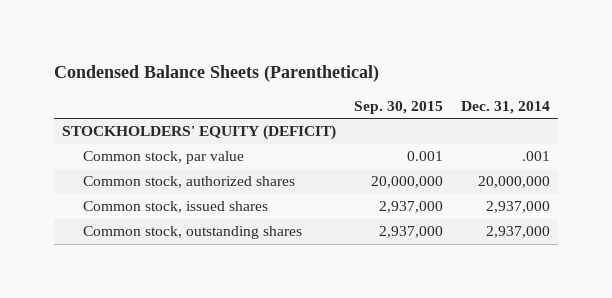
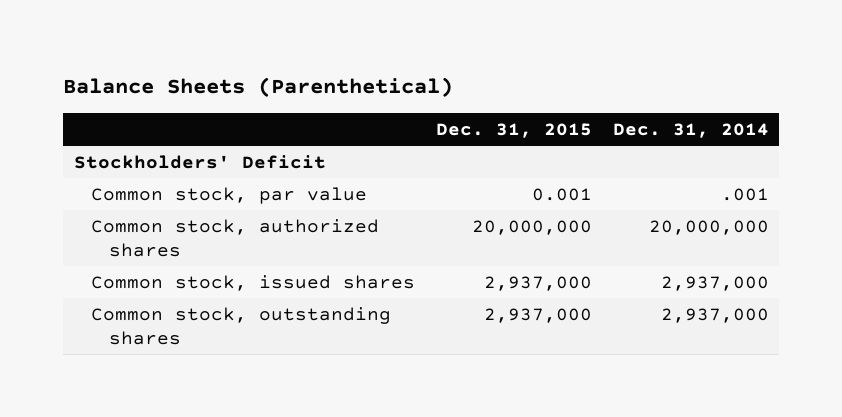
- Condensed Balance Sheets (Parenthetical)
+ Balance Sheets (Parenthetical)
- | Sep. 30, 2015 | Dec. 31, 2014
+ | Dec. 31, 2015 | Dec. 31, 2014
- STOCKHOLDERS' EQUITY (DEFICIT)
+ Stockholders' Deficit

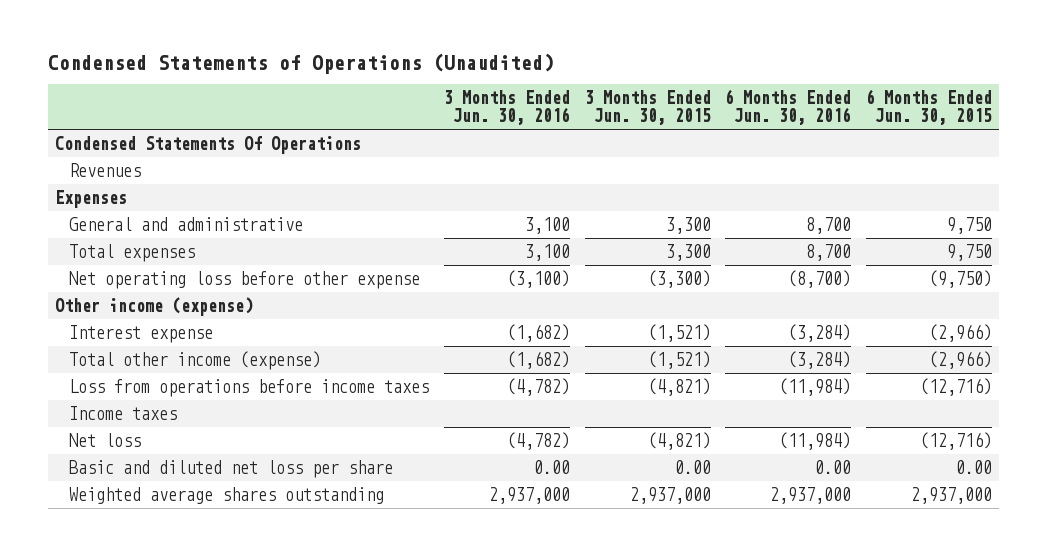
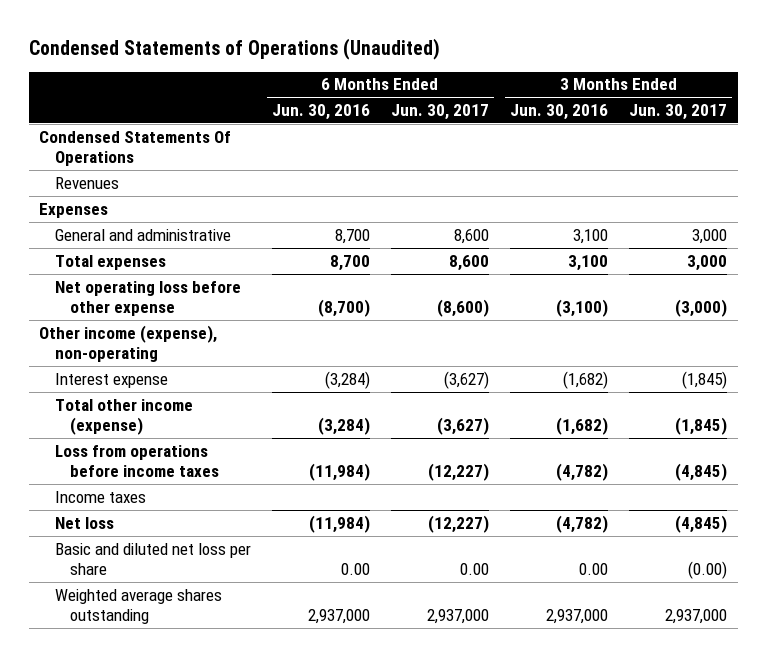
- | 3 Months Ended Jun. 30, 2016 | 3 Months Ended Jun. 30, 2015 | 6 Months Ended Jun. 30, 2016 | 6 Months Ended Jun. 30, 2015
+ | 6 Months Ended Jun. 30, 2016 | 6 Months Ended Jun. 30, 2017 | 3 Months Ended Jun. 30, 2016 | 3 Months Ended Jun. 30, 2017
- Other income (expense)
+ Other income (expense), non-operating

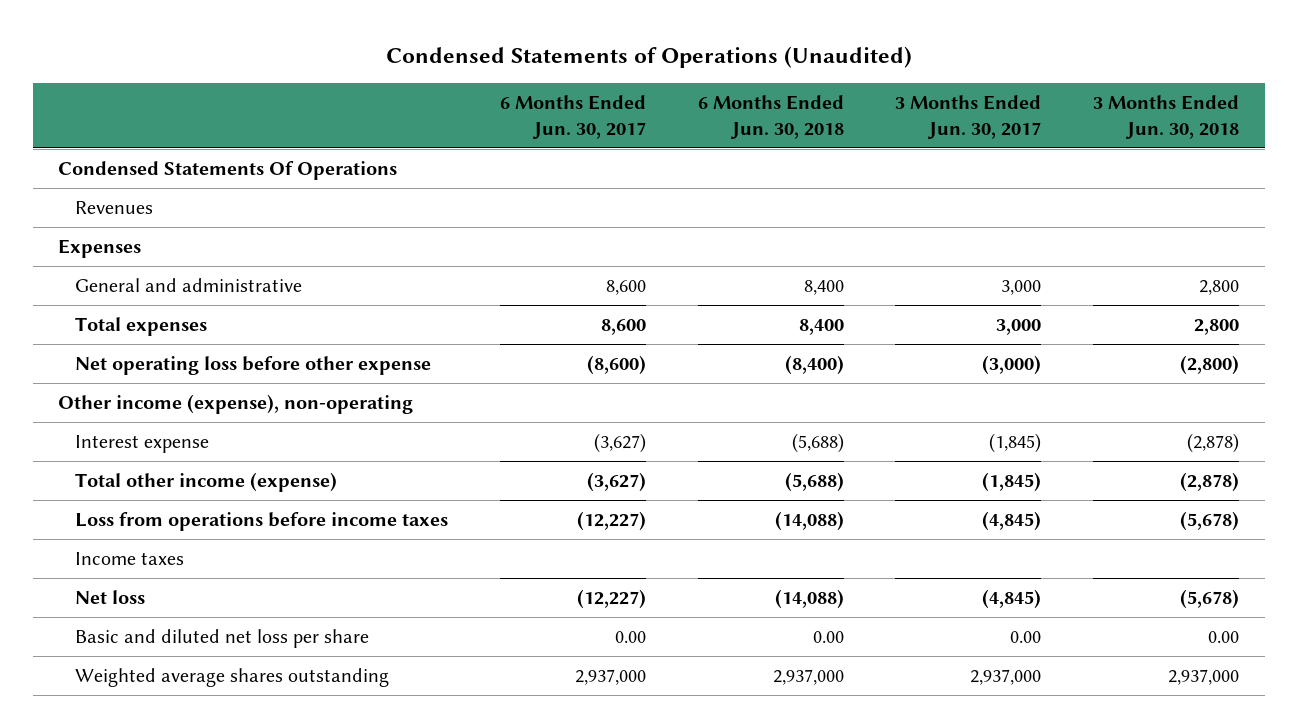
- | 6 Months Ended Jun. 30, 2016 | 6 Months Ended Jun. 30, 2017 | 3 Months Ended Jun. 30, 2016 | 3 Months Ended Jun. 30, 2017
+ | 6 Months Ended Jun. 30, 2017 | 6 Months Ended Jun. 30, 2018 | 3 Months Ended Jun. 30, 2017 | 3 Months Ended Jun. 30, 2018
- Basic and diluted net loss per share | 0.00 | 0.00 | 0.00 | (0.00)
+ Basic and diluted net loss per share | 0.00 | 0.00 | 0.00 | 0.00

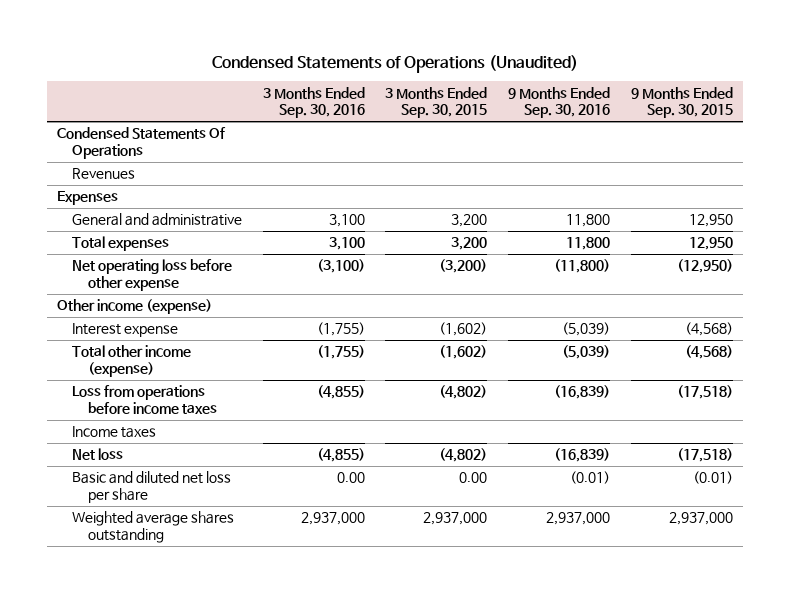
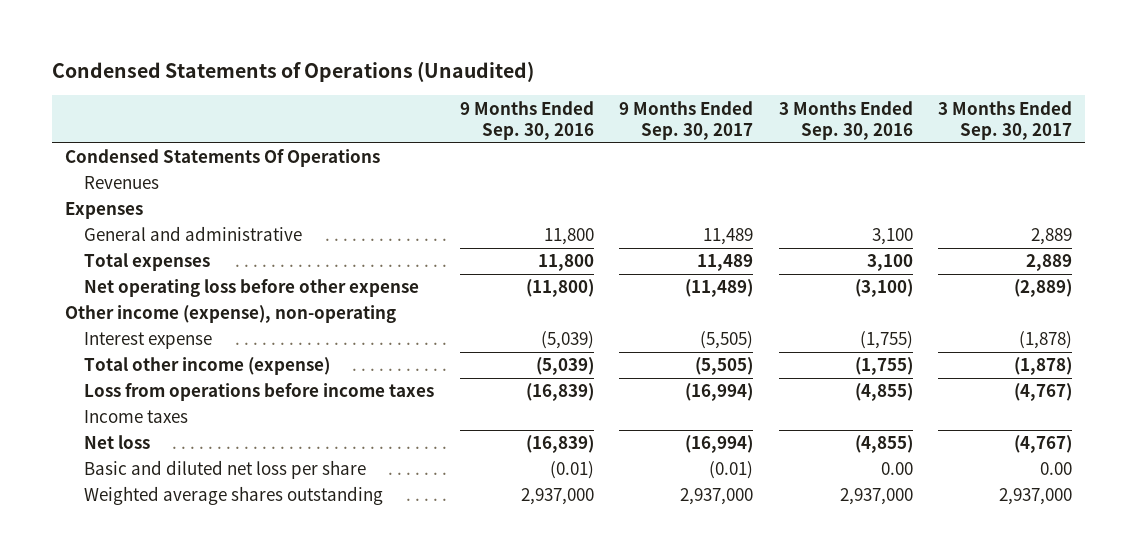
- | 3 Months Ended Sep. 30, 2016 | 3 Months Ended Sep. 30, 2015 | 9 Months Ended Sep. 30, 2016 | 9 Months Ended Sep. 30, 2015
+ | 9 Months Ended Sep. 30, 2016 | 9 Months Ended Sep. 30, 2017 | 3 Months Ended Sep. 30, 2016 | 3 Months Ended Sep. 30, 2017
- Other income (expense)
+ Other income (expense), non-operating

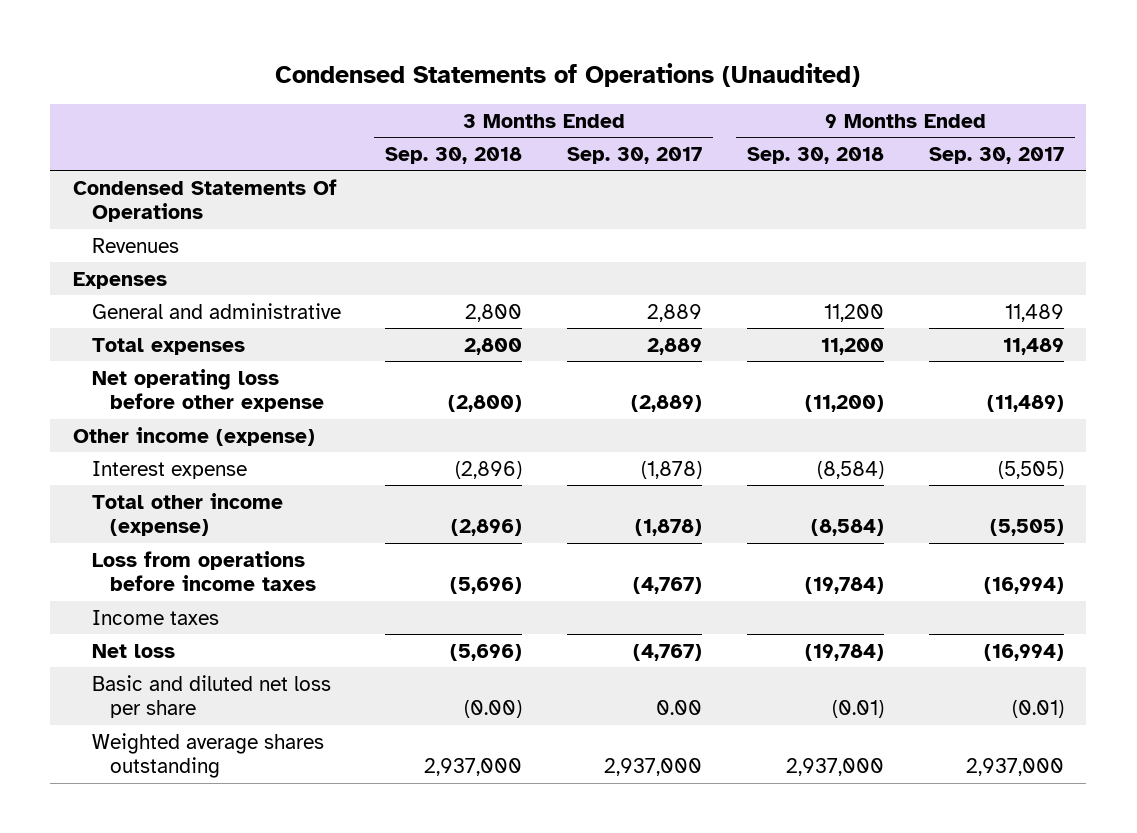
- | 9 Months Ended Sep. 30, 2016 | 9 Months Ended Sep. 30, 2017 | 3 Months Ended Sep. 30, 2016 | 3 Months Ended Sep. 30, 2017
+ | 3 Months Ended Sep. 30, 2018 | 3 Months Ended Sep. 30, 2017 | 9 Months Ended Sep. 30, 2018 | 9 Months Ended Sep. 30, 2017
- Other income (expense), non-operating
+ Other income (expense)

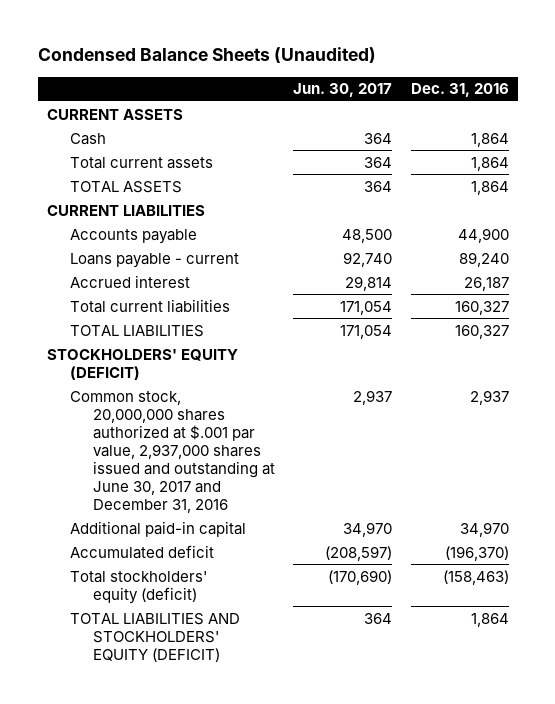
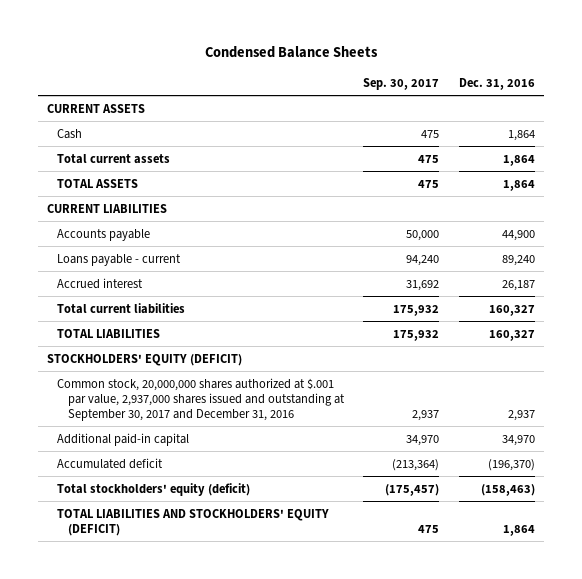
- Condensed Balance Sheets (Unaudited)
+ Condensed Balance Sheets
- | Jun. 30, 2017 | Dec. 31, 2016
+ | Sep. 30, 2017 | Dec. 31, 2016
- Common stock, 20,000,000 shares authorized at $.001 par value, 2,937,000 shares issued and outstanding at June 30, 2017 and December 31, 2016 | 2,937 | 2,937
+ Common stock, 20,000,000 shares authorized at $.001 par value, 2,937,000 shares issued and outstanding at September 30, 2017 and December 31, 2016 | 2,937 | 2,937

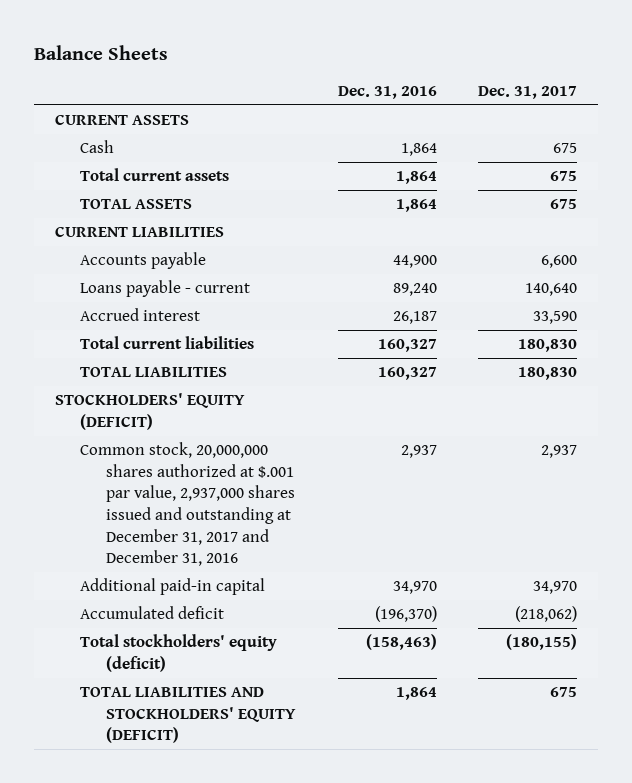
- Condensed Balance Sheets
+ Balance Sheets
- | Sep. 30, 2017 | Dec. 31, 2016
+ | Dec. 31, 2016 | Dec. 31, 2017
- Common stock, 20,000,000 shares authorized at $.001 par value, 2,937,000 shares issued and outstanding at September 30, 2017 and December 31, 2016 | 2,937 | 2,937
+ Common stock, 20,000,000 shares authorized at $.001 par value, 2,937,000 shares issued and outstanding at December 31, 2017 and December 31, 2016 | 2,937 | 2,937

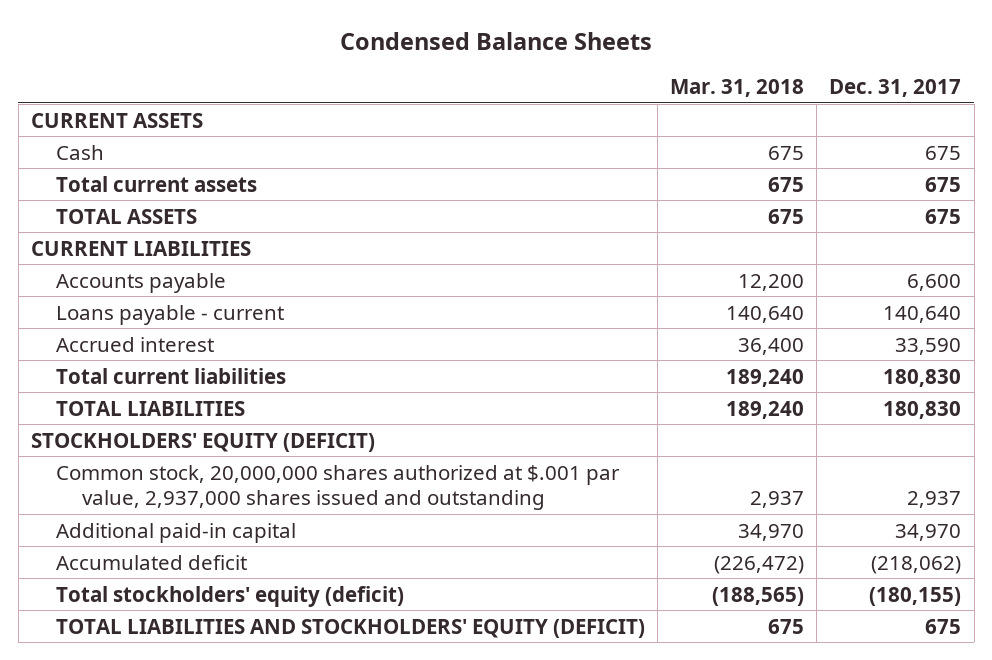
- Balance Sheets
+ Condensed Balance Sheets
- | Dec. 31, 2016 | Dec. 31, 2017
+ | Mar. 31, 2018 | Dec. 31, 2017
- Common stock, 20,000,000 shares authorized at $.001 par value, 2,937,000 shares issued and outstanding at December 31, 2017 and December 31, 2016 | 2,937 | 2,937
+ Common stock, 20,000,000 shares authorized at $.001 par value, 2,937,000 shares issued and outstanding | 2,937 | 2,937

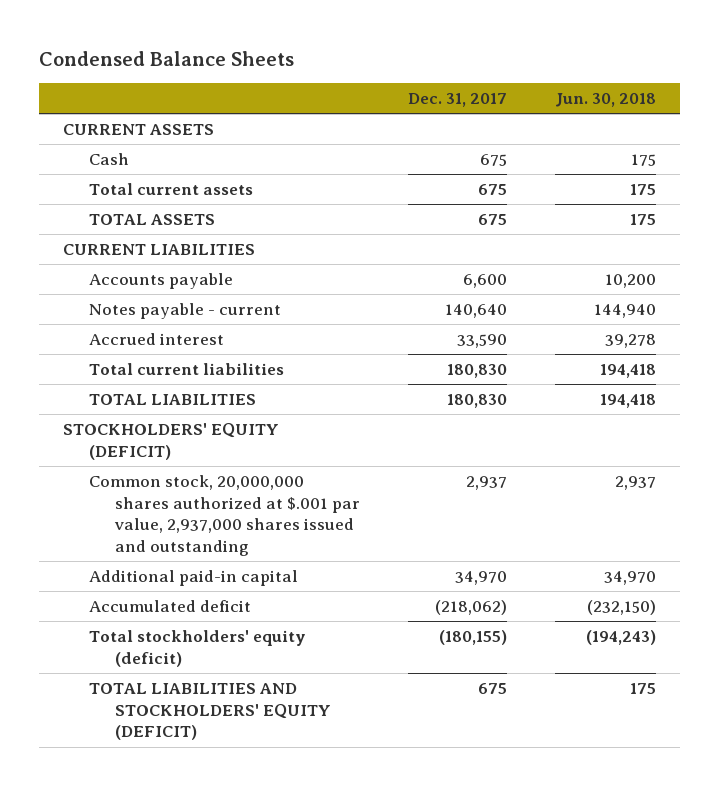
- | Mar. 31, 2018 | Dec. 31, 2017
+ | Dec. 31, 2017 | Jun. 30, 2018
- Loans payable - current | 140,640 | 140,640
+ Notes payable - current | 140,640 | 144,940

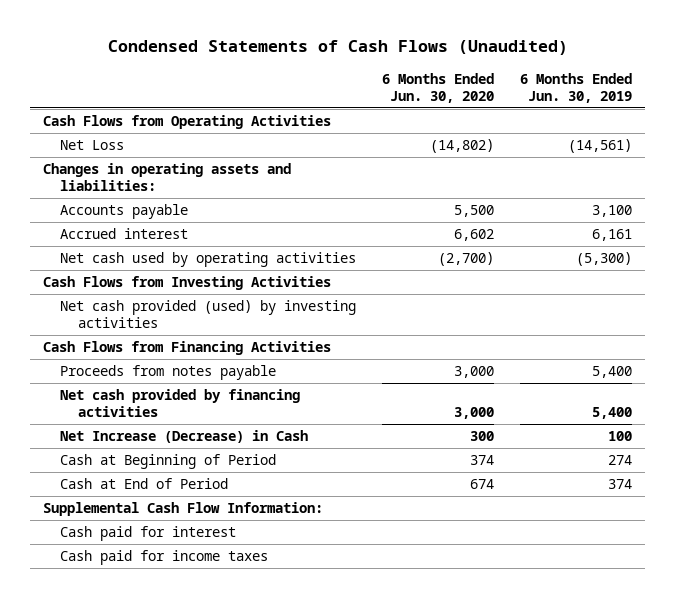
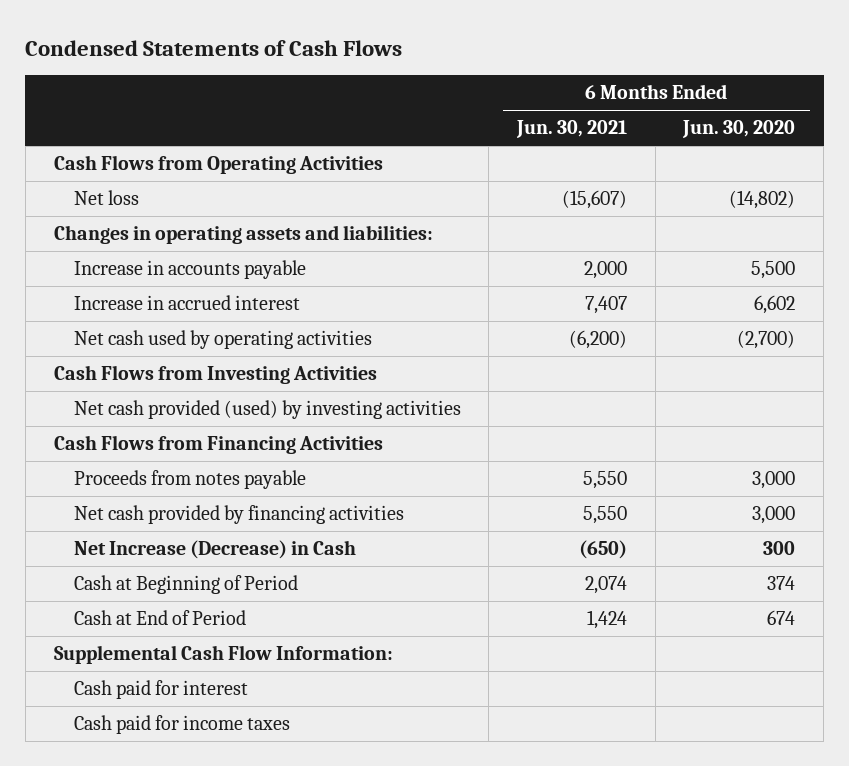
- Condensed Statements of Cash Flows (Unaudited)
+ Condensed Statements of Cash Flows
- | 6 Months Ended Jun. 30, 2020 | 6 Months Ended Jun. 30, 2019
+ | 6 Months Ended Jun. 30, 2021 | 6 Months Ended Jun. 30, 2020
- Net Loss | (14,802) | (14,561)
+ Net loss | (15,607) | (14,802)
- Accounts payable | 5,500 | 3,100
- Accrued interest | 6,602 | 6,161
+ Increase in accounts payable | 2,000 | 5,500
+ Increase in accrued interest | 7,407 | 6,602

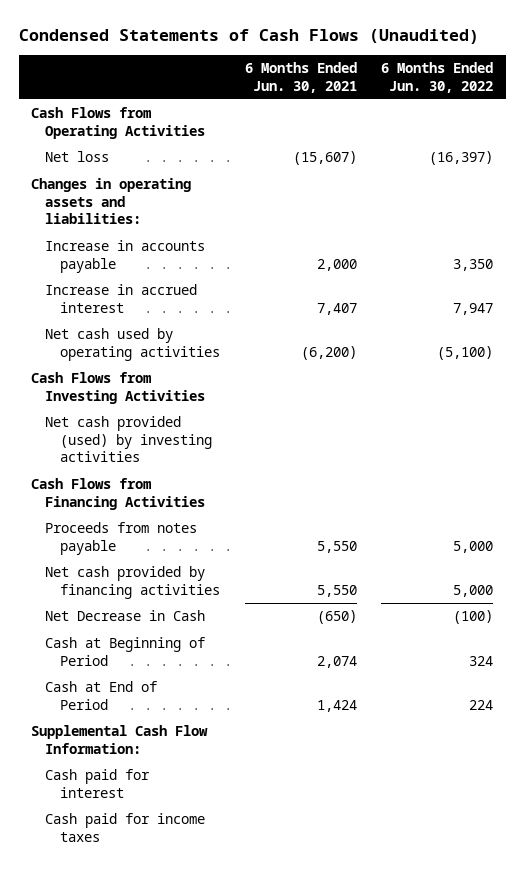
- Condensed Statements of Cash Flows
+ Condensed Statements of Cash Flows (Unaudited)
- | 6 Months Ended Jun. 30, 2021 | 6 Months Ended Jun. 30, 2020
+ | 6 Months Ended Jun. 30, 2021 | 6 Months Ended Jun. 30, 2022
- Net Increase (Decrease) in Cash | (650) | 300
+ Net Decrease in Cash | (650) | (100)

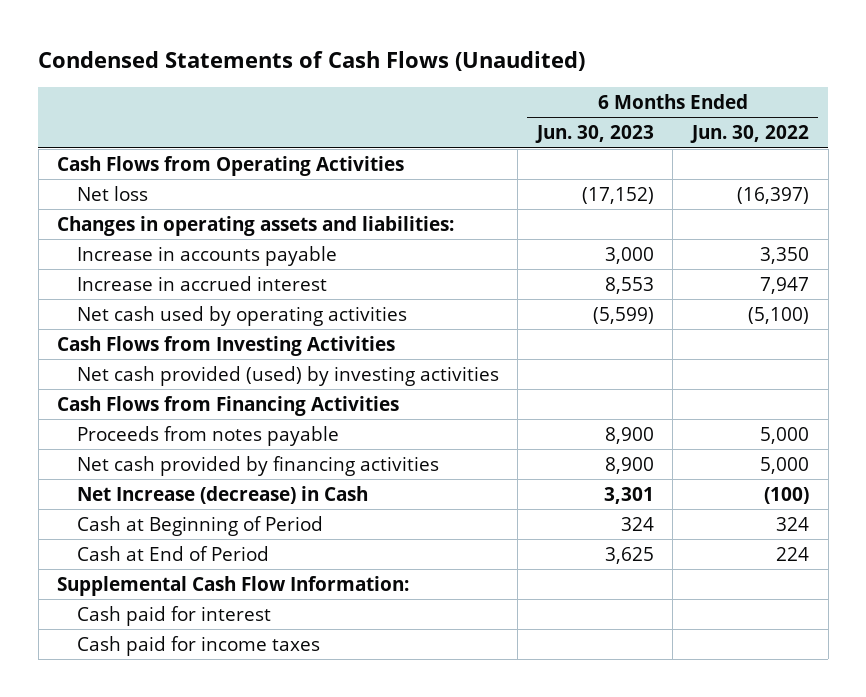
- | 6 Months Ended Jun. 30, 2021 | 6 Months Ended Jun. 30, 2022
+ | 6 Months Ended Jun. 30, 2023 | 6 Months Ended Jun. 30, 2022
- Net Decrease in Cash | (650) | (100)
+ Net Increase (decrease) in Cash | 3,301 | (100)

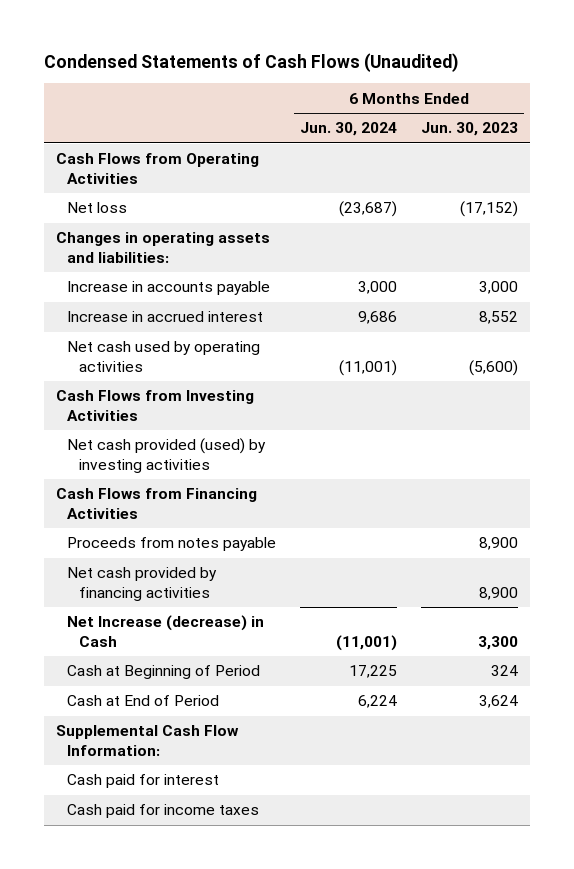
- | 6 Months Ended Jun. 30, 2023 | 6 Months Ended Jun. 30, 2022
+ | 6 Months Ended Jun. 30, 2024 | 6 Months Ended Jun. 30, 2023
- Increase in accrued interest | 8,553 | 7,947
- Net cash used by operating activities | (5,599) | (5,100)
+ Increase in accrued interest | 9,686 | 8,552
+ Net cash used by operating activities | (11,001) | (5,600)
- Net Increase (decrease) in Cash | 3,301 | (100)
+ Net Increase (decrease) in Cash | (11,001) | 3,300
- Cash at End of Period | 3,625 | 224
+ Cash at End of Period | 6,224 | 3,624

